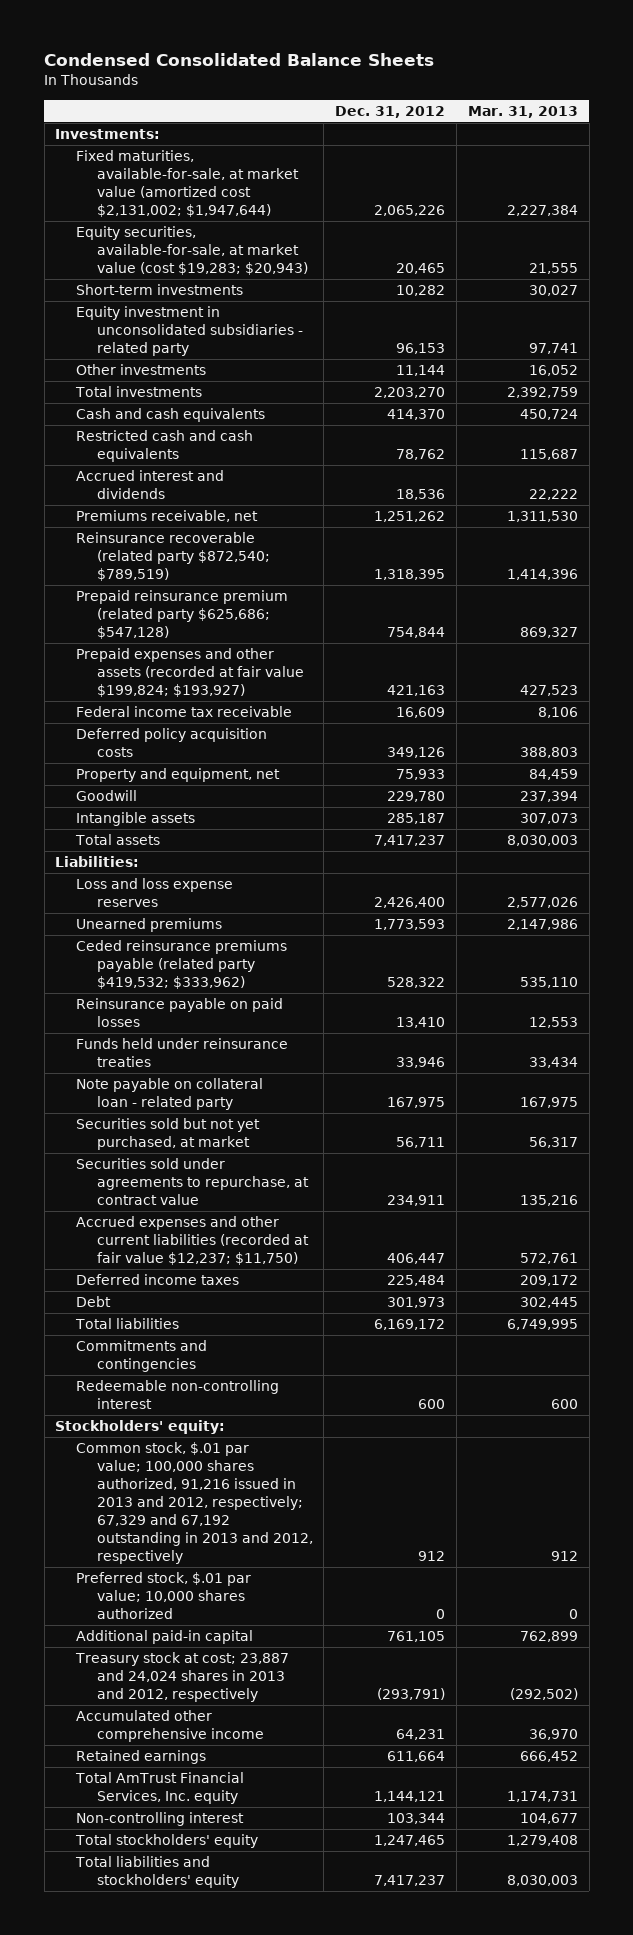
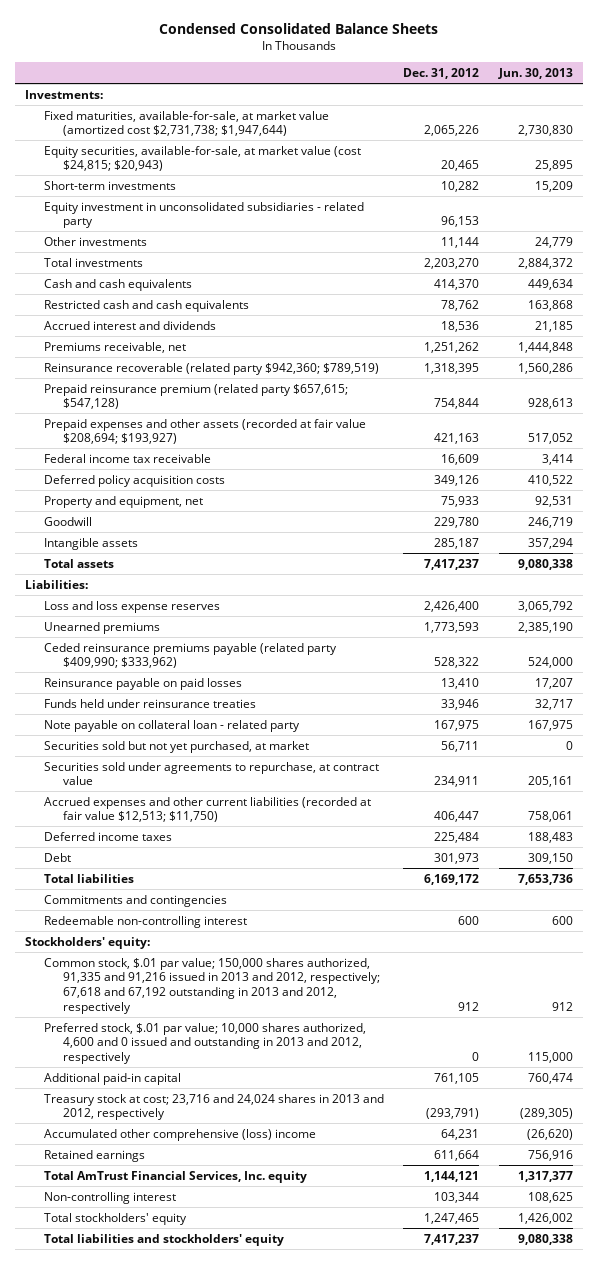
- | Dec. 31, 2012 | Mar. 31, 2013
+ | Dec. 31, 2012 | Jun. 30, 2013
- Fixed maturities, available-for-sale, at market value (amortized cost $2,131,002; $1,947,644) | 2,065,226 | 2,227,384
- Equity securities, available-for-sale, at market value (cost $19,283; $20,943) | 20,465 | 21,555
+ Fixed maturities, available-for-sale, at market value (amortized cost $2,731,738; $1,947,644) | 2,065,226 | 2,730,830
+ Equity securities, available-for-sale, at market value (cost $24,815; $20,943) | 20,465 | 25,895
- Reinsurance recoverable (related party $872,540; $789,519) | 1,318,395 | 1,414,396
- Prepaid reinsurance premium (related party $625,686; $547,128) | 754,844 | 869,327
- Prepaid expenses and other assets (recorded at fair value $199,824; $193,927) | 421,163 | 427,523
+ Reinsurance recoverable (related party $942,360; $789,519) | 1,318,395 | 1,560,286
+ Prepaid reinsurance premium (related party $657,615; $547,128) | 754,844 | 928,613
+ Prepaid expenses and other assets (recorded at fair value $208,694; $193,927) | 421,163 | 517,052
- Ceded reinsurance premiums payable (related party $419,532; $333,962) | 528,322 | 535,110
+ Ceded reinsurance premiums payable (related party $409,990; $333,962) | 528,322 | 524,000
- Accrued expenses and other current liabilities (recorded at fair value $12,237; $11,750) | 406,447 | 572,761
+ Accrued expenses and other current liabilities (recorded at fair value $12,513; $11,750) | 406,447 | 758,061
- Common stock, $.01 par value; 100,000 shares authorized, 91,216 issued in 2013 and 2012, respectively; 67,329 and 67,192 outstanding in 2013 and 2012, respectively | 912 | 912
- Preferred stock, $.01 par value; 10,000 shares authorized | 0 | 0
+ Common stock, $.01 par value; 150,000 shares authorized, 91,335 and 91,216 issued in 2013 and 2012, respectively; 67,618 and 67,192 outstanding in 2013 and 2012, respectively | 912 | 912
+ Preferred stock, $.01 par value; 10,000 shares authorized, 4,600 and 0 issued and outstanding in 2013 and 2012, respectively | 0 | 115,000
- Treasury stock at cost; 23,887 and 24,024 shares in 2013 and 2012, respectively | (293,791) | (292,502)
- Accumulated other comprehensive income | 64,231 | 36,970
+ Treasury stock at cost; 23,716 and 24,024 shares in 2013 and 2012, respectively | (293,791) | (289,305)
+ Accumulated other comprehensive (loss) income | 64,231 | (26,620)

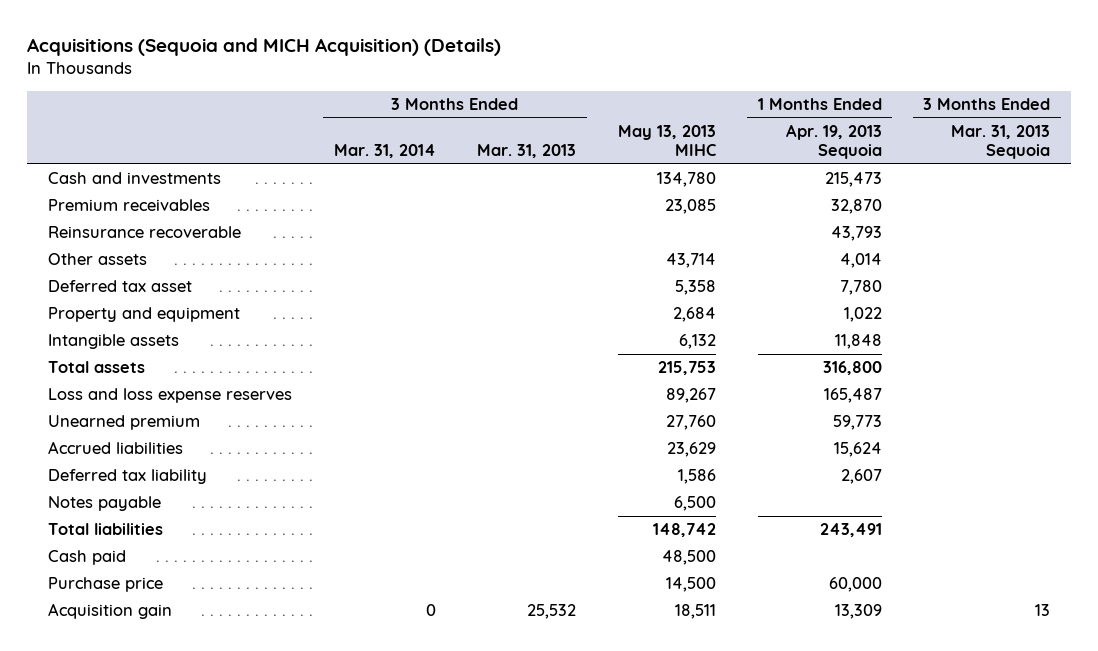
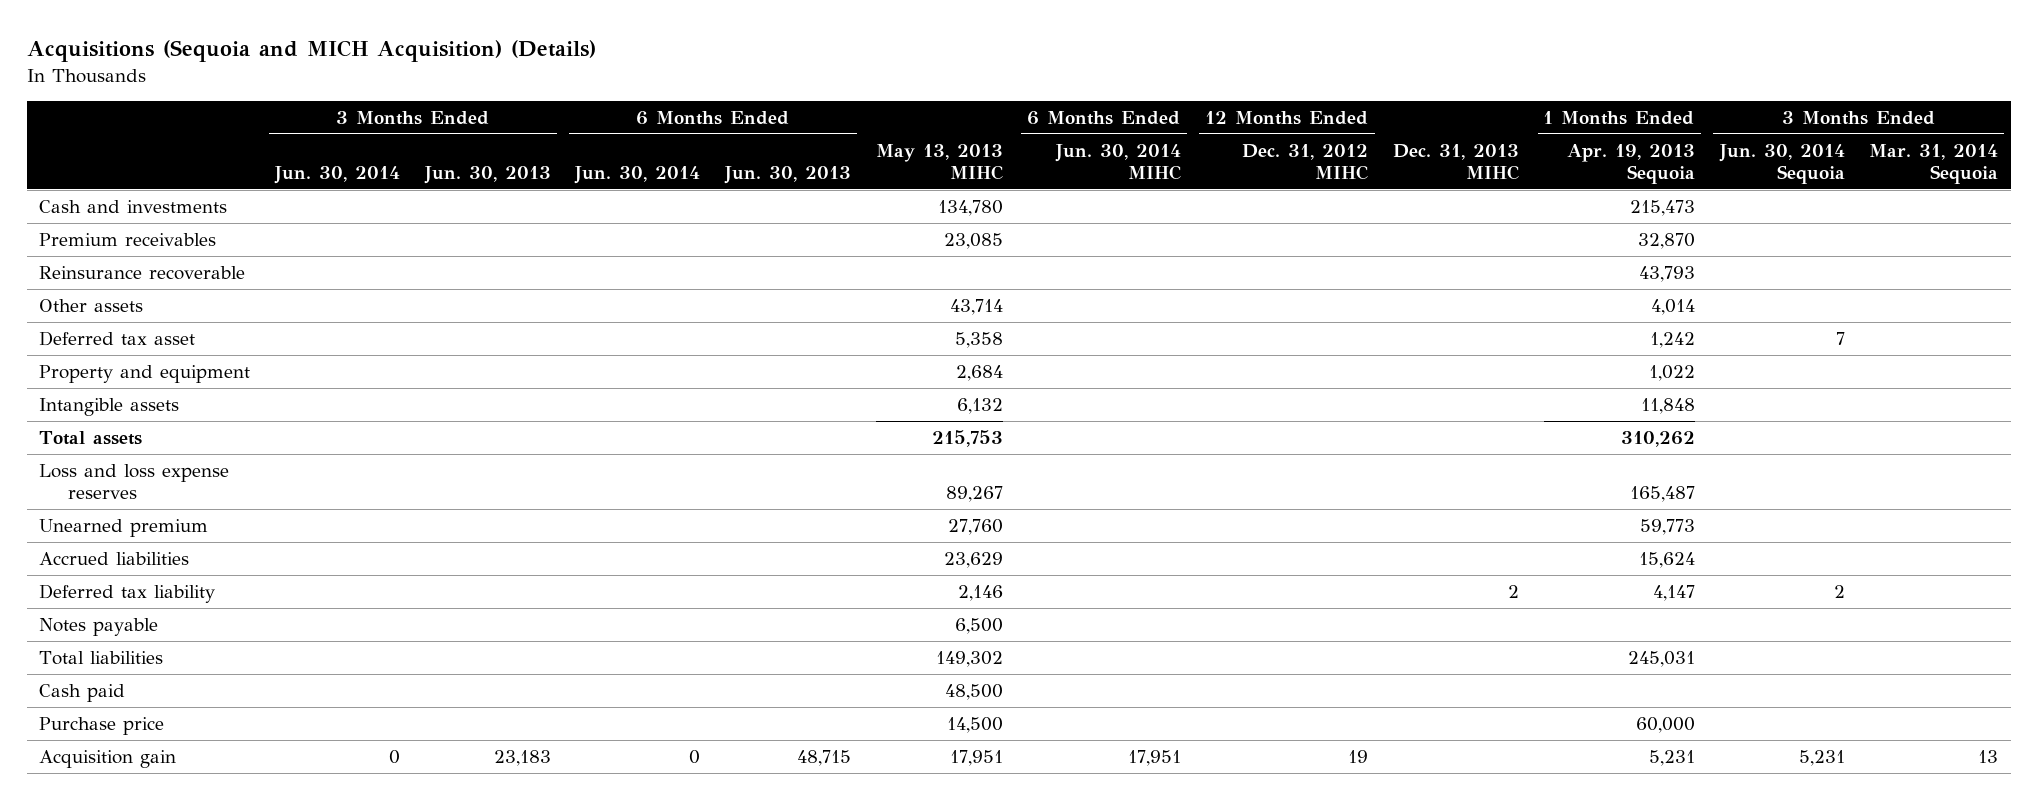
- | 3 Months Ended Mar. 31, 2014 | 3 Months Ended Mar. 31, 2013 | May 13, 2013 MIHC | 1 Months Ended Apr. 19, 2013 Sequoia | 3 Months Ended Mar. 31, 2013 Sequoia
+ | 3 Months Ended Jun. 30, 2014 | 3 Months Ended Jun. 30, 2013 | 6 Months Ended Jun. 30, 2014 | 6 Months Ended Jun. 30, 2013 | May 13, 2013 MIHC | 6 Months Ended Jun. 30, 2014 MIHC | 12 Months Ended Dec. 31, 2012 MIHC | Dec. 31, 2013 MIHC | 1 Months Ended Apr. 19, 2013 Sequoia | 3 Months Ended Jun. 30, 2014 Sequoia | 3 Months Ended Mar. 31, 2014 Sequoia
- Deferred tax asset | | | 5,358 | 7,780 |
+ Deferred tax asset | | | | | 5,358 | | | | 1,242 | 7 |
- Total assets | | | 215,753 | 316,800 |
+ Total assets | | | | | 215,753 | | | | 310,262 | |
- Deferred tax liability | | | 1,586 | 2,607 |
+ Deferred tax liability | | | | | 2,146 | | | 2 | 4,147 | 2 |
- Total liabilities | | | 148,742 | 243,491 |
+ Total liabilities | | | | | 149,302 | | | | 245,031 | |
- Acquisition gain | 0 | 25,532 | 18,511 | 13,309 | 13
+ Acquisition gain | 0 | 23,183 | 0 | 48,715 | 17,951 | 17,951 | 19 | | 5,231 | 5,231 | 13

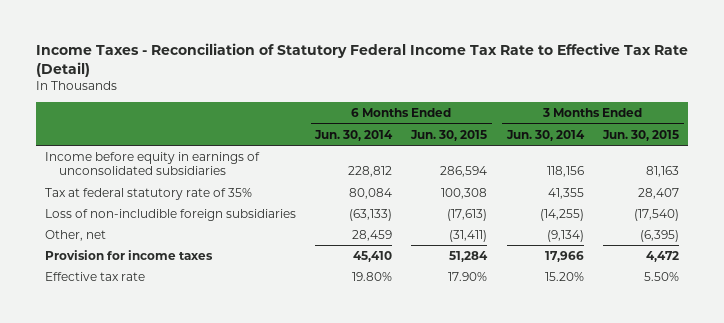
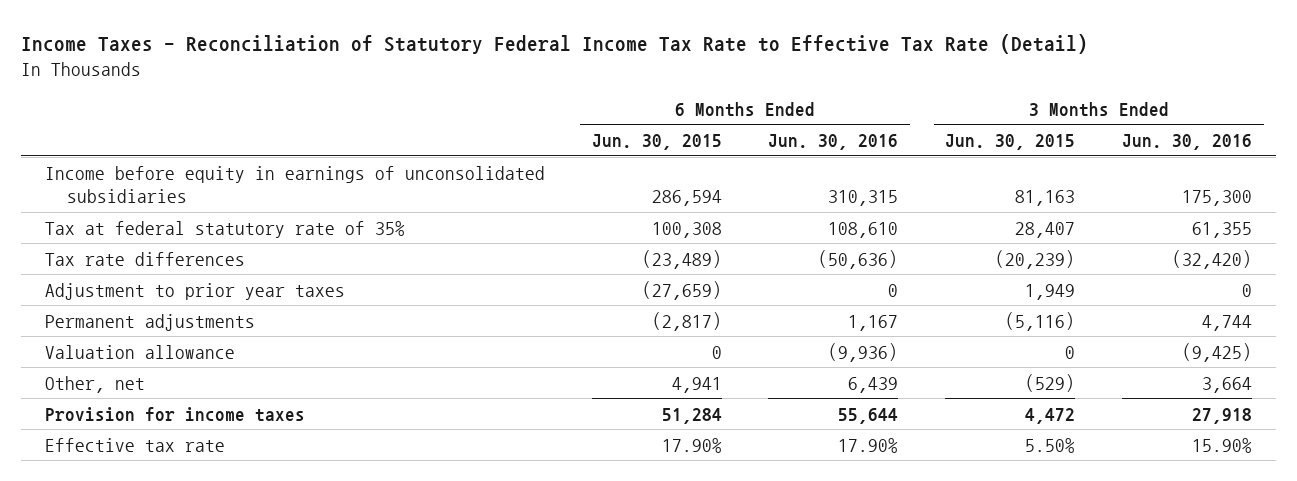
- | 6 Months Ended Jun. 30, 2014 | 6 Months Ended Jun. 30, 2015 | 3 Months Ended Jun. 30, 2014 | 3 Months Ended Jun. 30, 2015
+ | 6 Months Ended Jun. 30, 2015 | 6 Months Ended Jun. 30, 2016 | 3 Months Ended Jun. 30, 2015 | 3 Months Ended Jun. 30, 2016
- Loss of non-includible foreign subsidiaries | (63,133) | (17,613) | (14,255) | (17,540)
- Other, net | 28,459 | (31,411) | (9,134) | (6,395)
+ Tax rate differences | (23,489) | (50,636) | (20,239) | (32,420)
+ Adjustment to prior year taxes | (27,659) | 0 | 1,949 | 0
+ Permanent adjustments | (2,817) | 1,167 | (5,116) | 4,744
+ Valuation allowance | 0 | (9,936) | 0 | (9,425)
+ Other, net | 4,941 | 6,439 | (529) | 3,664

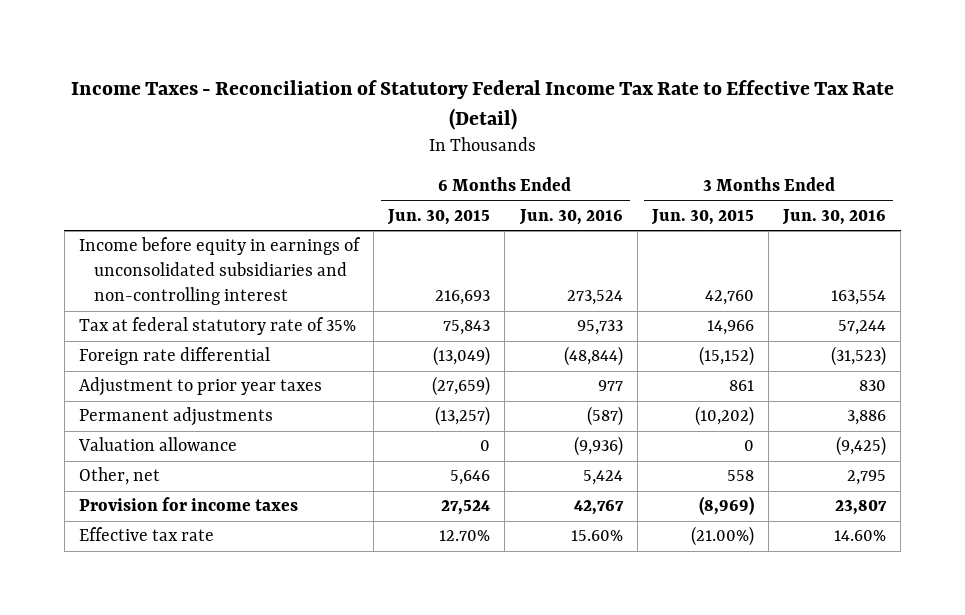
- Income before equity in earnings of unconsolidated subsidiaries | 286,594 | 310,315 | 81,163 | 175,300
- Tax at federal statutory rate of 35% | 100,308 | 108,610 | 28,407 | 61,355
- Tax rate differences | (23,489) | (50,636) | (20,239) | (32,420)
- Adjustment to prior year taxes | (27,659) | 0 | 1,949 | 0
- Permanent adjustments | (2,817) | 1,167 | (5,116) | 4,744
+ Income before equity in earnings of unconsolidated subsidiaries and non-controlling interest | 216,693 | 273,524 | 42,760 | 163,554
+ Tax at federal statutory rate of 35% | 75,843 | 95,733 | 14,966 | 57,244
+ Foreign rate differential | (13,049) | (48,844) | (15,152) | (31,523)
+ Adjustment to prior year taxes | (27,659) | 977 | 861 | 830
+ Permanent adjustments | (13,257) | (587) | (10,202) | 3,886
- Other, net | 4,941 | 6,439 | (529) | 3,664
- Provision for income taxes | 51,284 | 55,644 | 4,472 | 27,918
- Effective tax rate | 17.90% | 17.90% | 5.50% | 15.90%
+ Other, net | 5,646 | 5,424 | 558 | 2,795
+ Provision for income taxes | 27,524 | 42,767 | (8,969) | 23,807
+ Effective tax rate | 12.70% | 15.60% | (21.00%) | 14.60%

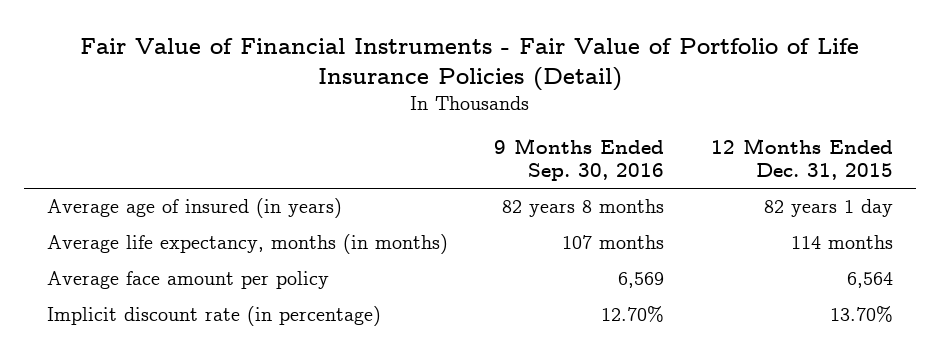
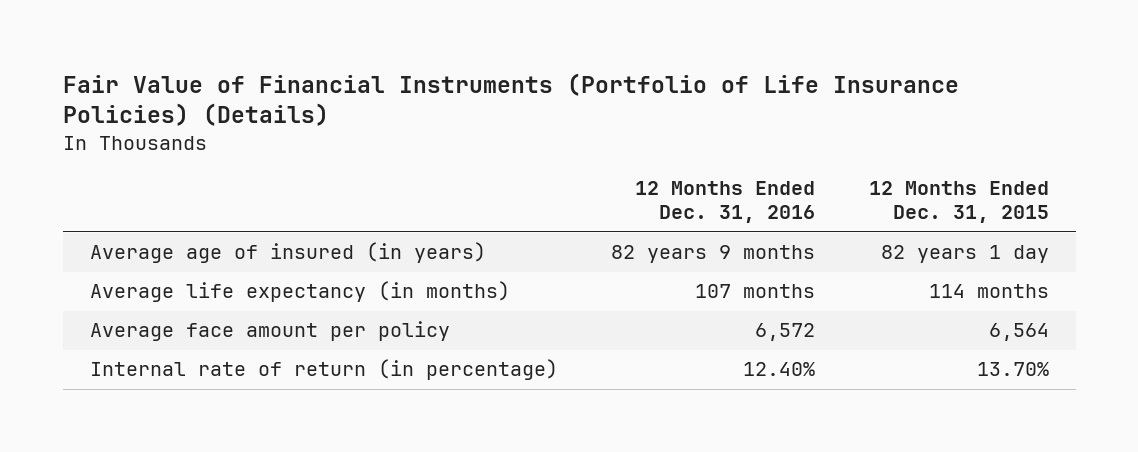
- Fair Value of Financial Instruments - Fair Value of Portfolio of Life Insurance Policies (Detail)
+ Fair Value of Financial Instruments (Portfolio of Life Insurance Policies) (Details)
- | 9 Months Ended Sep. 30, 2016 | 12 Months Ended Dec. 31, 2015
+ | 12 Months Ended Dec. 31, 2016 | 12 Months Ended Dec. 31, 2015
- Average life expectancy, months (in months) | 107 months | 114 months
+ Average life expectancy (in months) | 107 months | 114 months
- Implicit discount rate (in percentage) | 12.70% | 13.70%
+ Internal rate of return (in percentage) | 12.40% | 13.70%

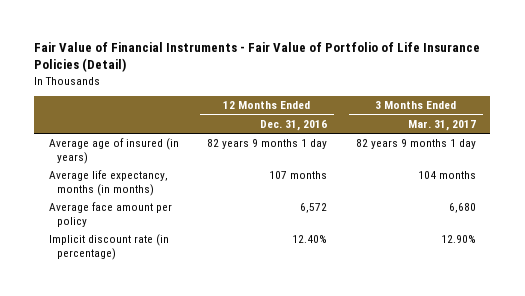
- Fair Value of Financial Instruments (Portfolio of Life Insurance Policies) (Details)
+ Fair Value of Financial Instruments - Fair Value of Portfolio of Life Insurance Policies (Detail)
- | 12 Months Ended Dec. 31, 2016 | 12 Months Ended Dec. 31, 2015
+ | 12 Months Ended Dec. 31, 2016 | 3 Months Ended Mar. 31, 2017
- Average age of insured (in years) | 82 years 9 months | 82 years 1 day
- Average life expectancy (in months) | 107 months | 114 months
+ Average age of insured (in years) | 82 years 9 months 1 day | 82 years 9 months 1 day
+ Average life expectancy, months (in months) | 107 months | 104 months
- Internal rate of return (in percentage) | 12.40% | 13.70%
+ Implicit discount rate (in percentage) | 12.40% | 12.90%

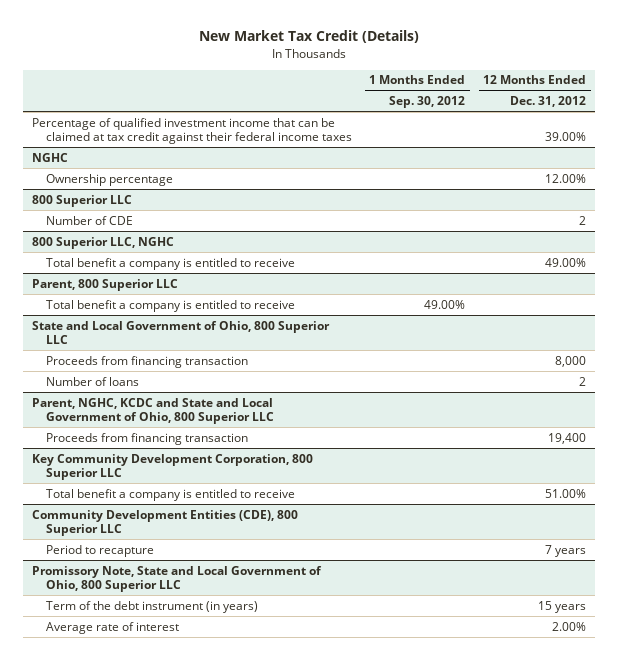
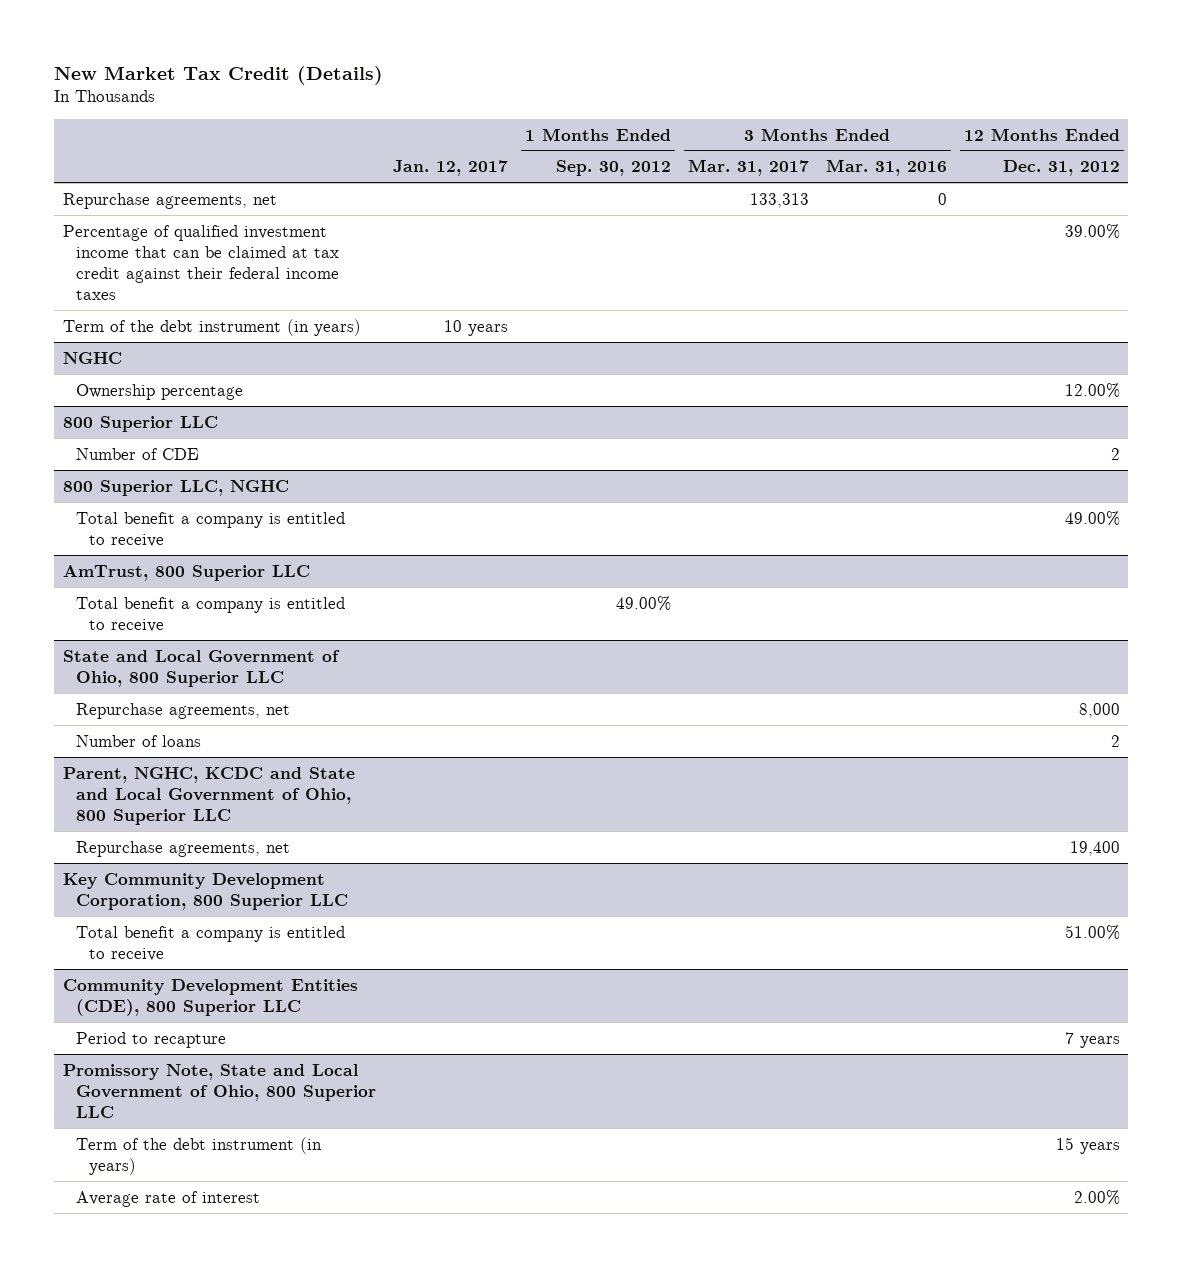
- | 1 Months Ended Sep. 30, 2012 | 12 Months Ended Dec. 31, 2012
+ | Jan. 12, 2017 | 1 Months Ended Sep. 30, 2012 | 3 Months Ended Mar. 31, 2017 | 3 Months Ended Mar. 31, 2016 | 12 Months Ended Dec. 31, 2012
+ Repurchase agreements, net | | | 133,313 | 0 |
+ Term of the debt instrument (in years) | 10 years | | | |
- Parent, 800 Superior LLC
+ AmTrust, 800 Superior LLC
@ State and Local Government of Ohio, 800 Superior LLC
- Proceeds from financing transaction | | 8,000
+ Repurchase agreements, net | | | | | 8,000
@ Parent, NGHC, KCDC and State and Local Government of Ohio, 800 Superior LLC
- Proceeds from financing transaction | | 19,400
+ Repurchase agreements, net | | | | | 19,400

